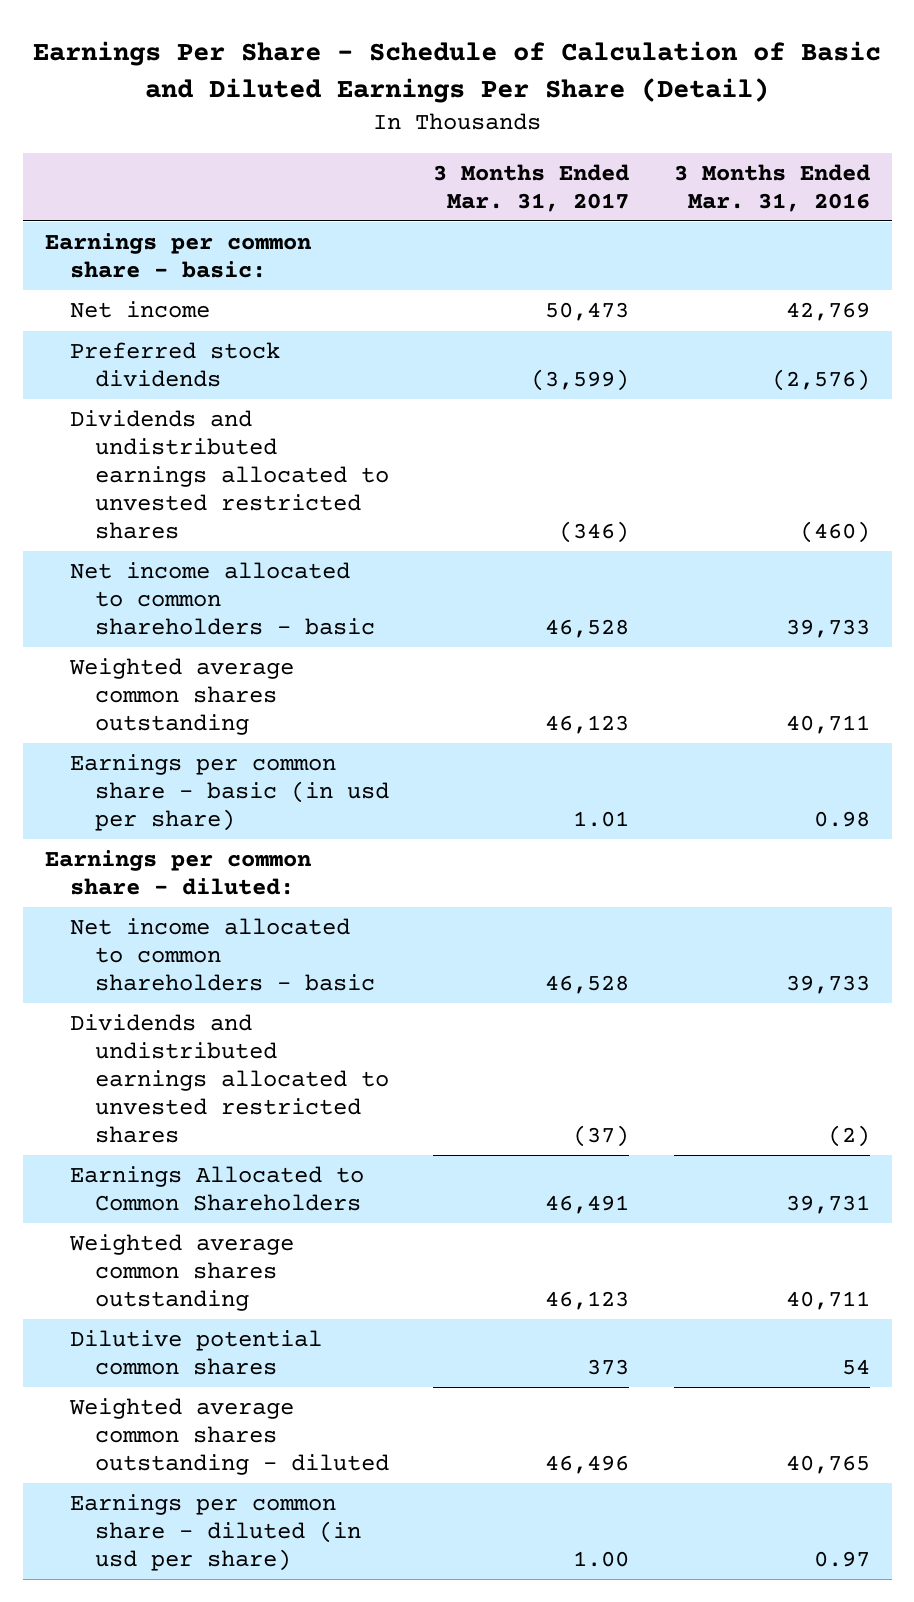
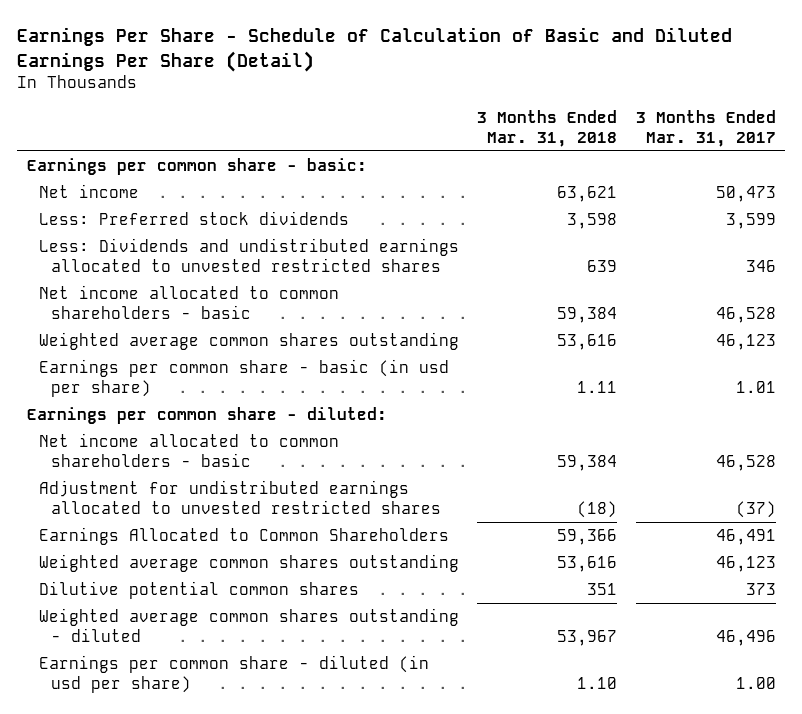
- | 3 Months Ended Mar. 31, 2017 | 3 Months Ended Mar. 31, 2016
+ | 3 Months Ended Mar. 31, 2018 | 3 Months Ended Mar. 31, 2017
- Preferred stock dividends | (3,599) | (2,576)
- Dividends and undistributed earnings allocated to unvested restricted shares | (346) | (460)
+ Less: Preferred stock dividends | 3,598 | 3,599
+ Less: Dividends and undistributed earnings allocated to unvested restricted shares | 639 | 346
- Dividends and undistributed earnings allocated to unvested restricted shares | (37) | (2)
+ Adjustment for undistributed earnings allocated to unvested restricted shares | (18) | (37)

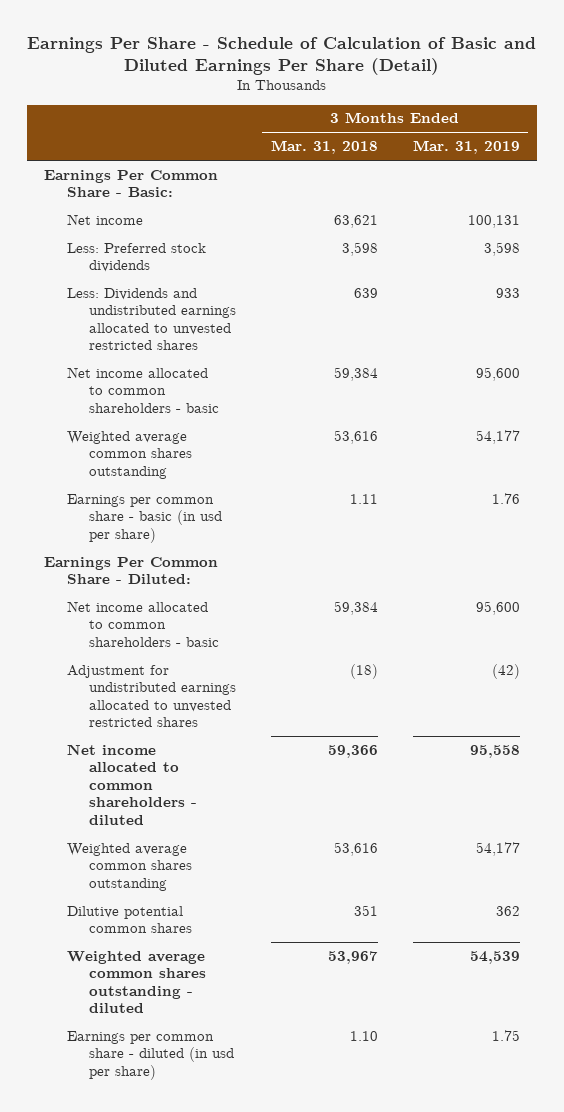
- | 3 Months Ended Mar. 31, 2018 | 3 Months Ended Mar. 31, 2017
+ | 3 Months Ended Mar. 31, 2018 | 3 Months Ended Mar. 31, 2019
- Earnings per common share - basic:
+ Earnings Per Common Share - Basic:
- Earnings per common share - diluted:
+ Earnings Per Common Share - Diluted:
- Earnings Allocated to Common Shareholders | 59,366 | 46,491
+ Net income allocated to common shareholders - diluted | 59,366 | 95,558

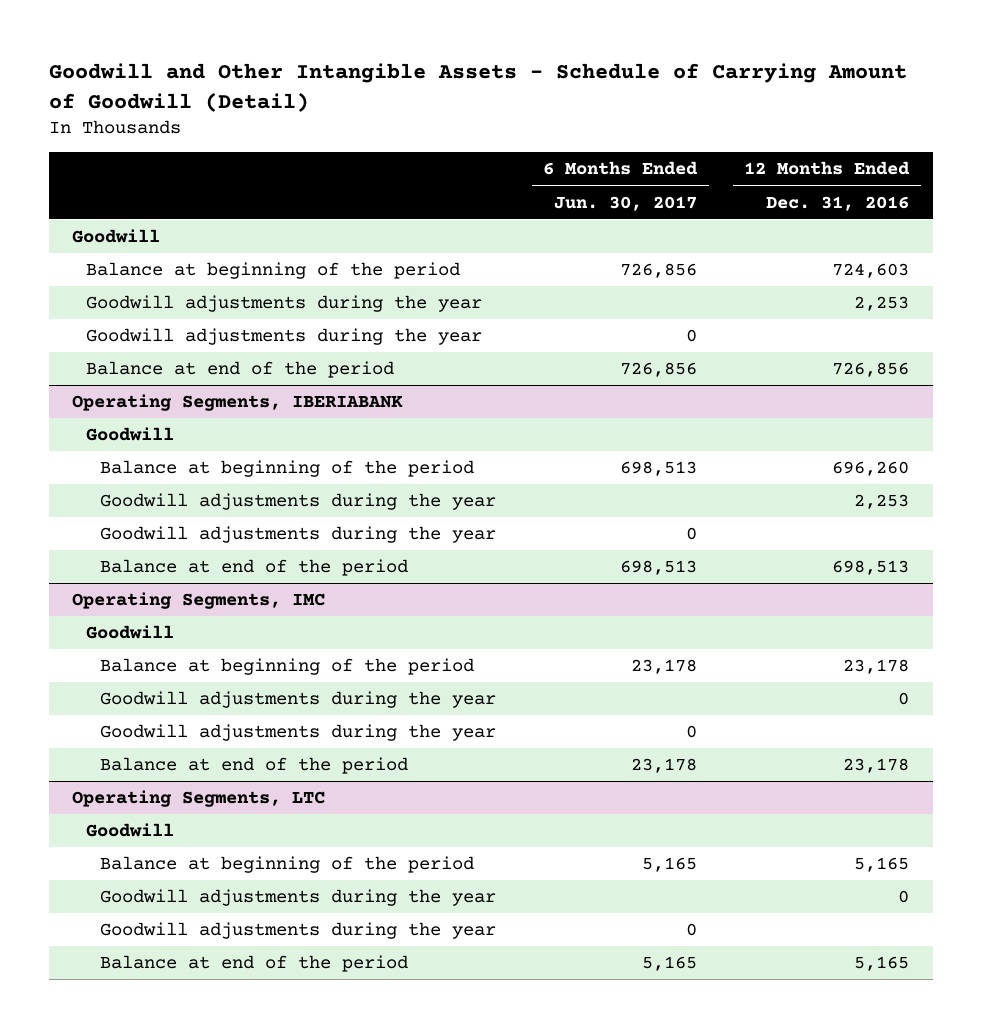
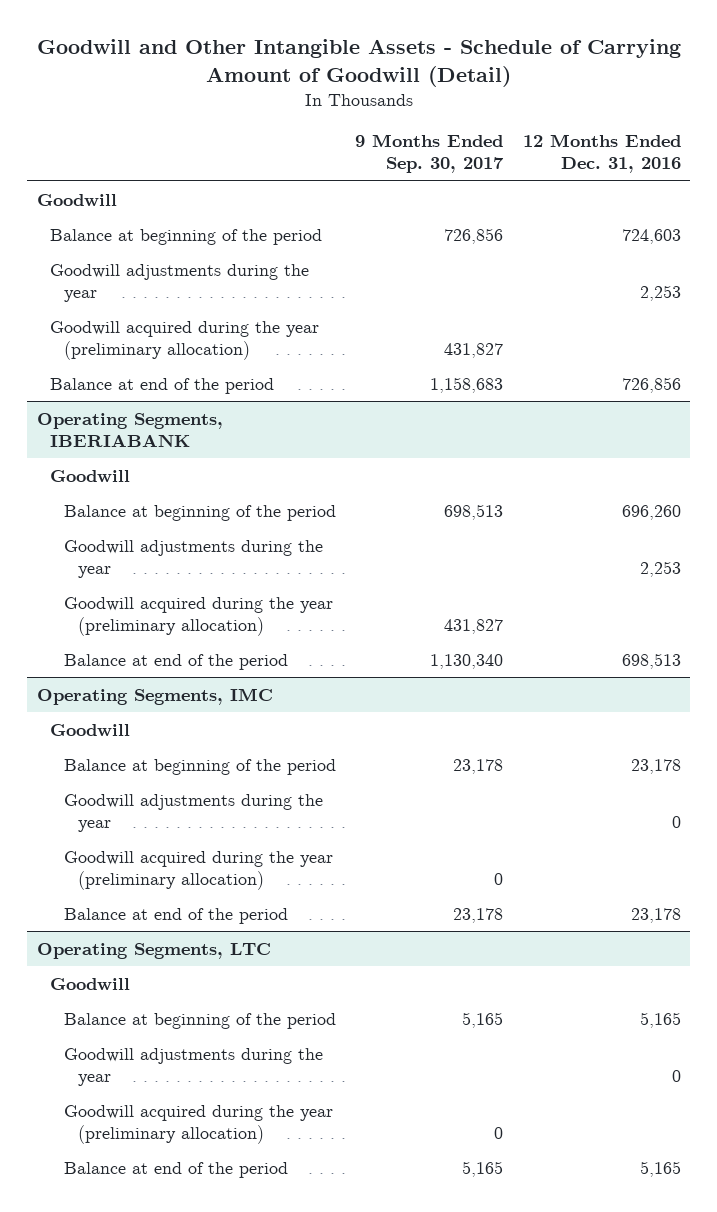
- | 6 Months Ended Jun. 30, 2017 | 12 Months Ended Dec. 31, 2016
+ | 9 Months Ended Sep. 30, 2017 | 12 Months Ended Dec. 31, 2016
- Goodwill adjustments during the year | 0 |
+ Goodwill acquired during the year (preliminary allocation) | 431,827 |
@ Operating Segments, IBERIABANK
- Goodwill adjustments during the year | 0 |
+ Goodwill acquired during the year (preliminary allocation) | 431,827 |
@ Operating Segments, IMC
- Goodwill adjustments during the year | 0 |
+ Goodwill acquired during the year (preliminary allocation) | 0 |
@ Operating Segments, LTC
- Goodwill adjustments during the year | 0 |
+ Goodwill acquired during the year (preliminary allocation) | 0 |

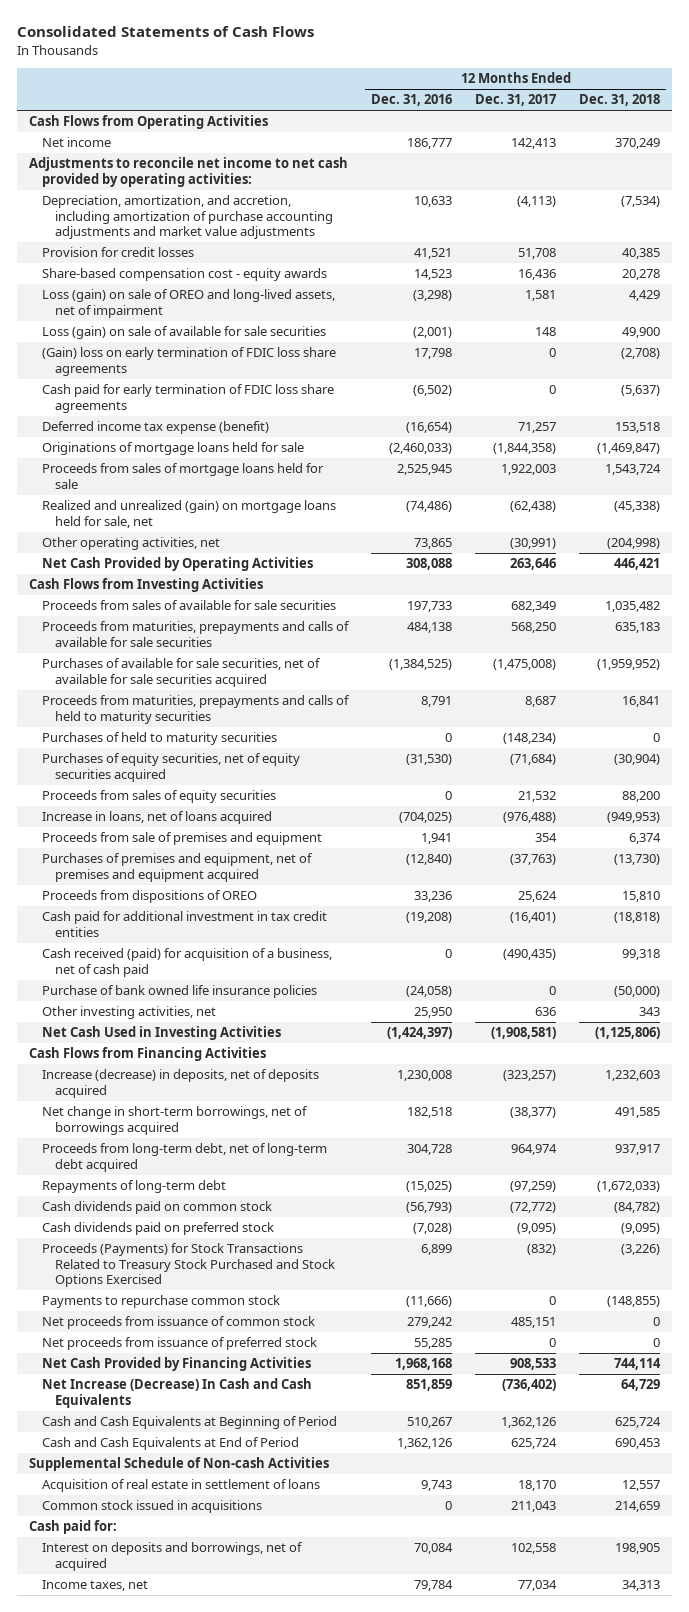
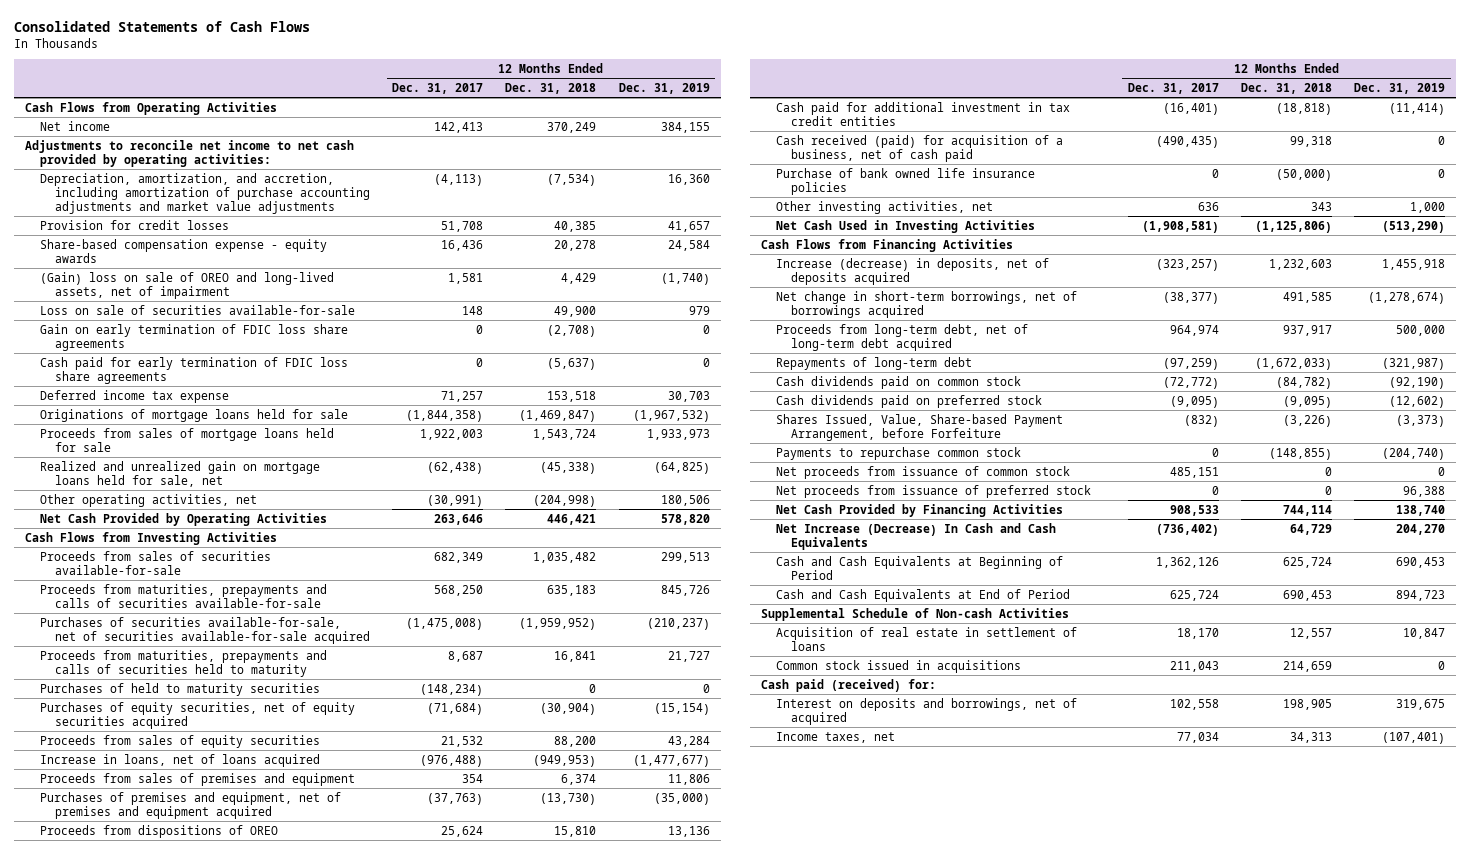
- | 12 Months Ended Dec. 31, 2016 | 12 Months Ended Dec. 31, 2017 | 12 Months Ended Dec. 31, 2018
+ | 12 Months Ended Dec. 31, 2017 | 12 Months Ended Dec. 31, 2018 | 12 Months Ended Dec. 31, 2019
- Share-based compensation cost - equity awards | 14,523 | 16,436 | 20,278
- Loss (gain) on sale of OREO and long-lived assets, net of impairment | (3,298) | 1,581 | 4,429
- Loss (gain) on sale of available for sale securities | (2,001) | 148 | 49,900
- (Gain) loss on early termination of FDIC loss share agreements | 17,798 | 0 | (2,708)
+ Share-based compensation expense - equity awards | 16,436 | 20,278 | 24,584
+ (Gain) loss on sale of OREO and long-lived assets, net of impairment | 1,581 | 4,429 | (1,740)
+ Loss on sale of securities available-for-sale | 148 | 49,900 | 979
+ Gain on early termination of FDIC loss share agreements | 0 | (2,708) | 0
- Deferred income tax expense (benefit) | (16,654) | 71,257 | 153,518
+ Deferred income tax expense | 71,257 | 153,518 | 30,703
- Realized and unrealized (gain) on mortgage loans held for sale, net | (74,486) | (62,438) | (45,338)
+ Realized and unrealized gain on mortgage loans held for sale, net | (62,438) | (45,338) | (64,825)
- Proceeds from sales of available for sale securities | 197,733 | 682,349 | 1,035,482
- Proceeds from maturities, prepayments and calls of available for sale securities | 484,138 | 568,250 | 635,183
- Purchases of available for sale securities, net of available for sale securities acquired | (1,384,525) | (1,475,008) | (1,959,952)
- Proceeds from maturities, prepayments and calls of held to maturity securities | 8,791 | 8,687 | 16,841
+ Proceeds from sales of securities available-for-sale | 682,349 | 1,035,482 | 299,513
+ Proceeds from maturities, prepayments and calls of securities available-for-sale | 568,250 | 635,183 | 845,726
+ Purchases of securities available-for-sale, net of securities available-for-sale acquired | (1,475,008) | (1,959,952) | (210,237)
+ Proceeds from maturities, prepayments and calls of securities held to maturity | 8,687 | 16,841 | 21,727
- Proceeds from sale of premises and equipment | 1,941 | 354 | 6,374
+ Proceeds from sales of premises and equipment | 354 | 6,374 | 11,806
- Proceeds (Payments) for Stock Transactions Related to Treasury Stock Purchased and Stock Options Exercised | 6,899 | (832) | (3,226)
+ Shares Issued, Value, Share-based Payment Arrangement, before Forfeiture | (832) | (3,226) | (3,373)
- Cash paid for:
+ Cash paid (received) for:

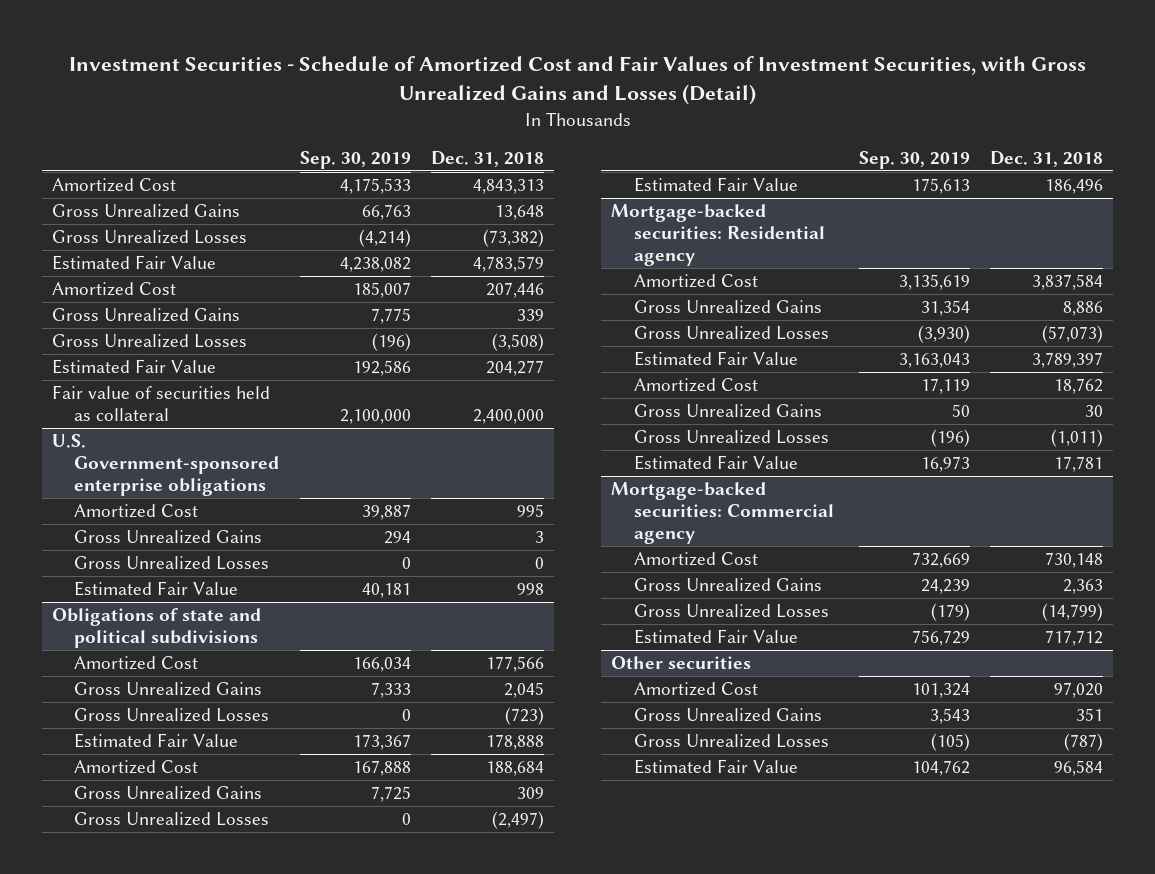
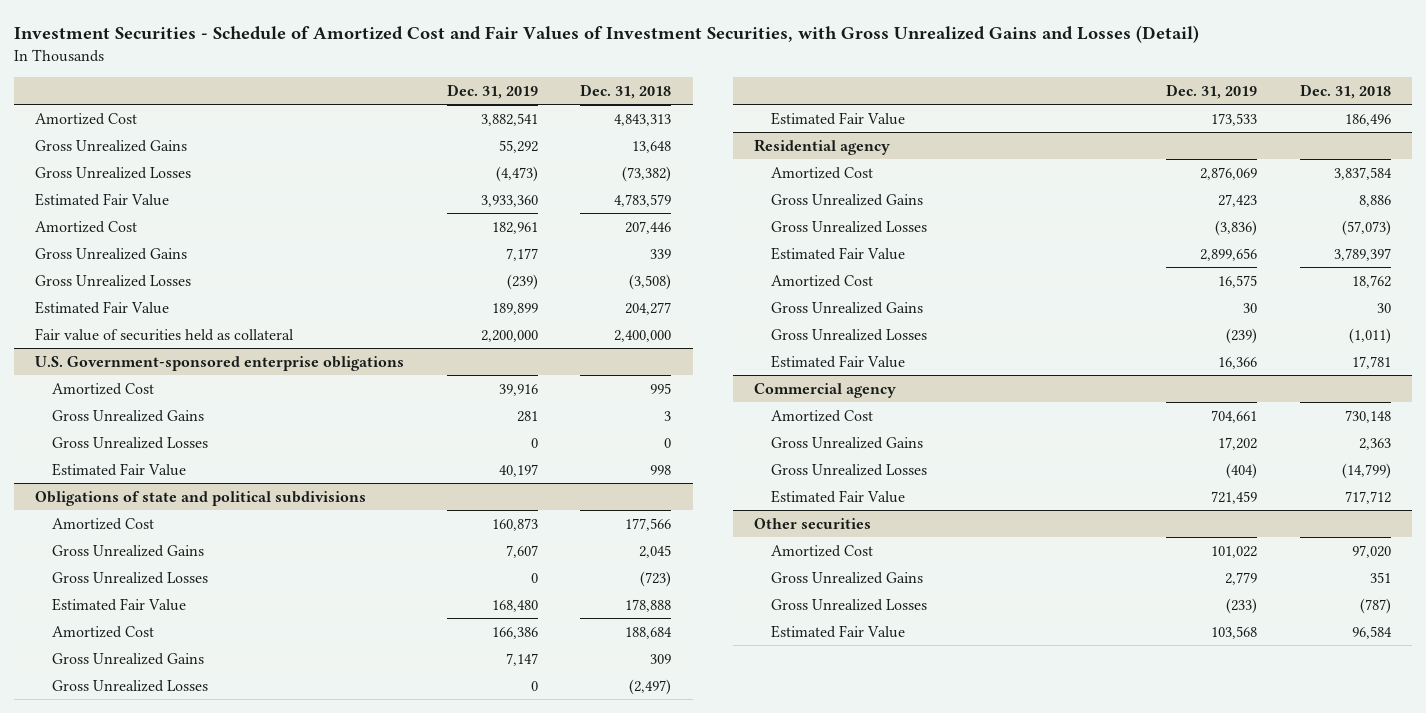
- | Sep. 30, 2019 | Dec. 31, 2018
+ | Dec. 31, 2019 | Dec. 31, 2018
- Mortgage-backed securities: Residential agency
+ Residential agency
- Mortgage-backed securities: Commercial agency
+ Commercial agency

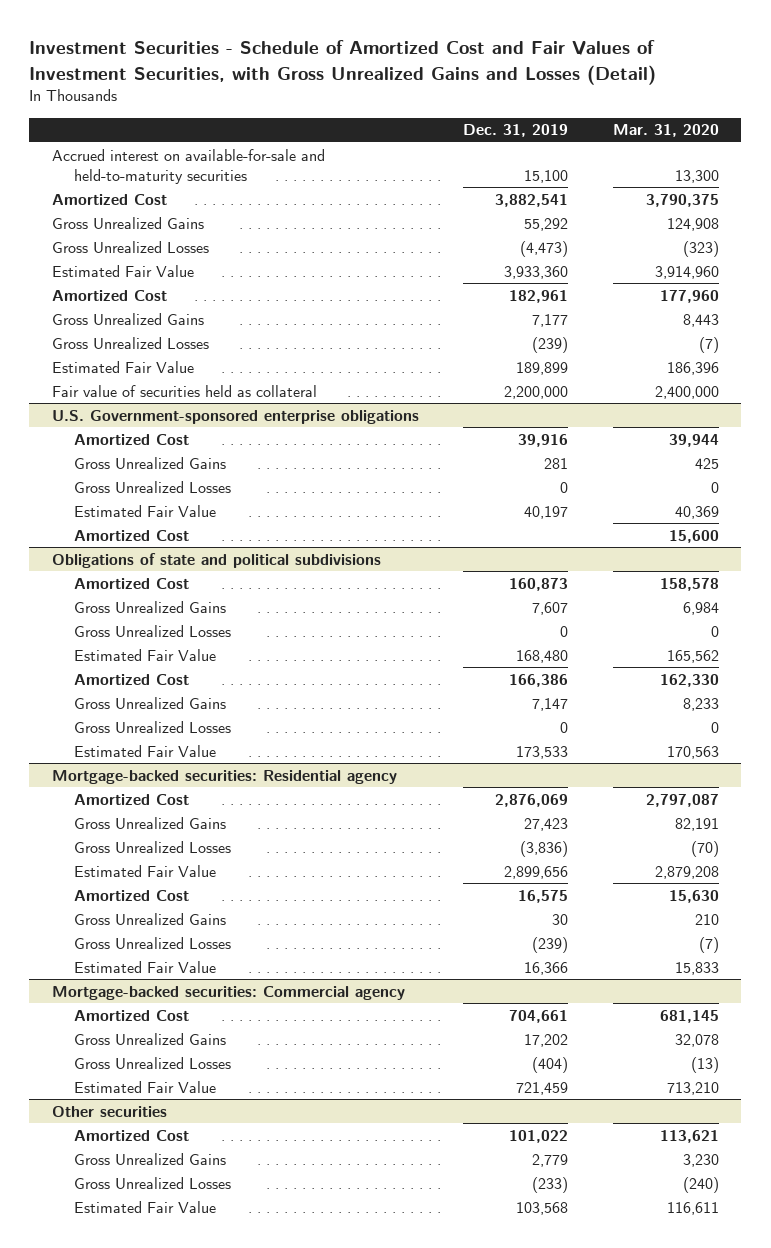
- | Dec. 31, 2019 | Dec. 31, 2018
+ | Dec. 31, 2019 | Mar. 31, 2020
+ Accrued interest on available-for-sale and held-to-maturity securities | 15,100 | 13,300
@ U.S. Government-sponsored enterprise obligations
+ Amortized Cost | | 15,600
- Residential agency
+ Mortgage-backed securities: Residential agency
- Commercial agency
+ Mortgage-backed securities: Commercial agency

